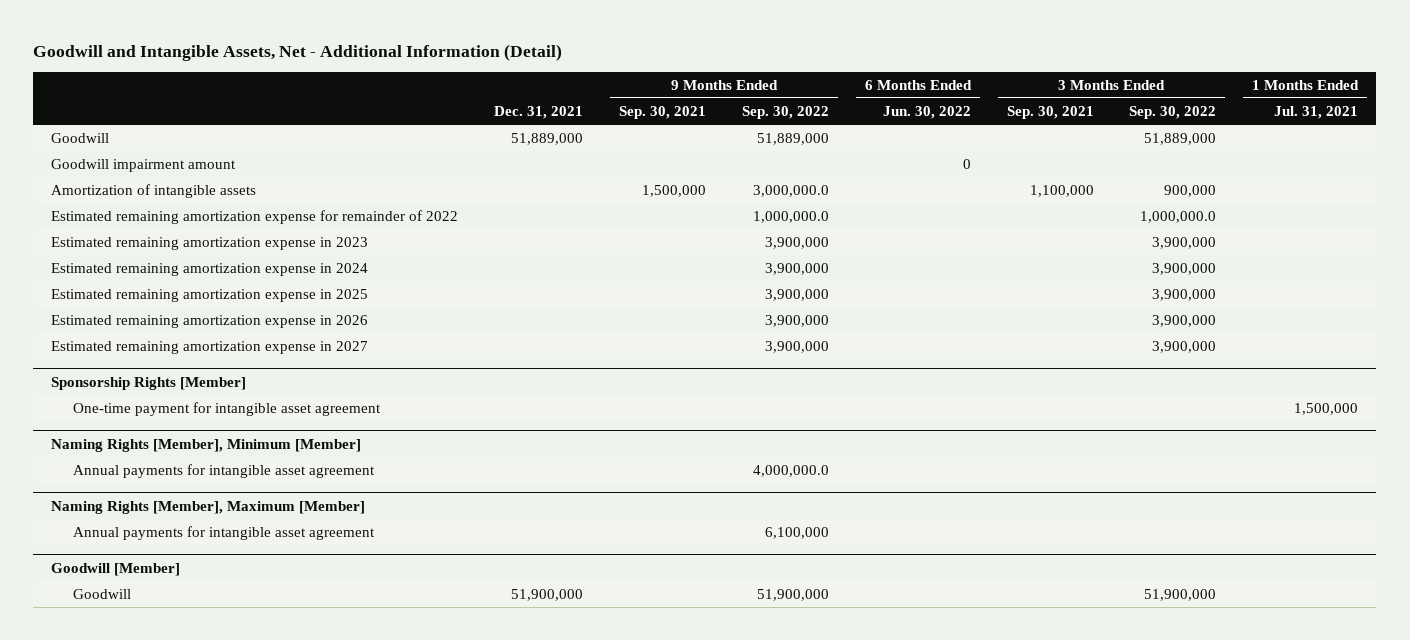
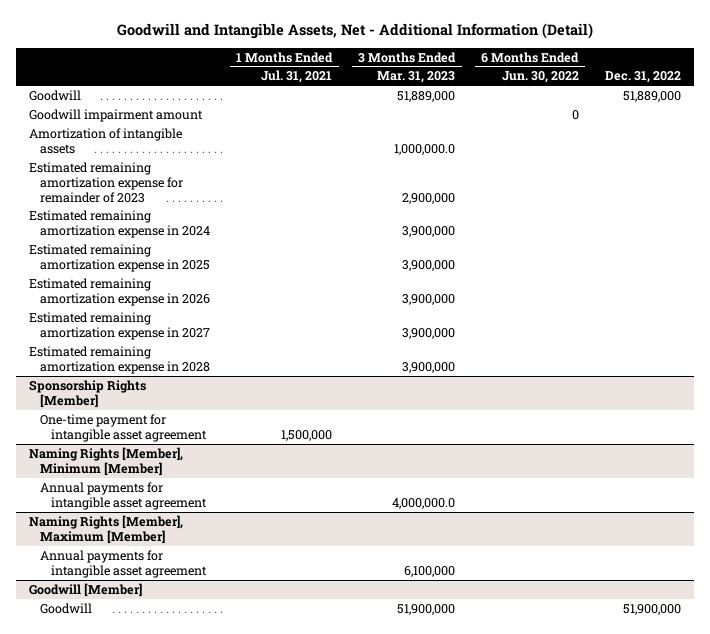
- | Dec. 31, 2021 | 9 Months Ended Sep. 30, 2021 | 9 Months Ended Sep. 30, 2022 | 6 Months Ended Jun. 30, 2022 | 3 Months Ended Sep. 30, 2021 | 3 Months Ended Sep. 30, 2022 | 1 Months Ended Jul. 31, 2021
+ | 1 Months Ended Jul. 31, 2021 | 3 Months Ended Mar. 31, 2023 | 6 Months Ended Jun. 30, 2022 | Dec. 31, 2022
- Estimated remaining amortization expense for remainder of 2022 | | | 1,000,000.0 | | | 1,000,000.0 |
- Estimated remaining amortization expense in 2023 | | | 3,900,000 | | | 3,900,000 |
+ Estimated remaining amortization expense for remainder of 2023 | | 2,900,000 | |
+ Estimated remaining amortization expense in 2028 | | 3,900,000 | |

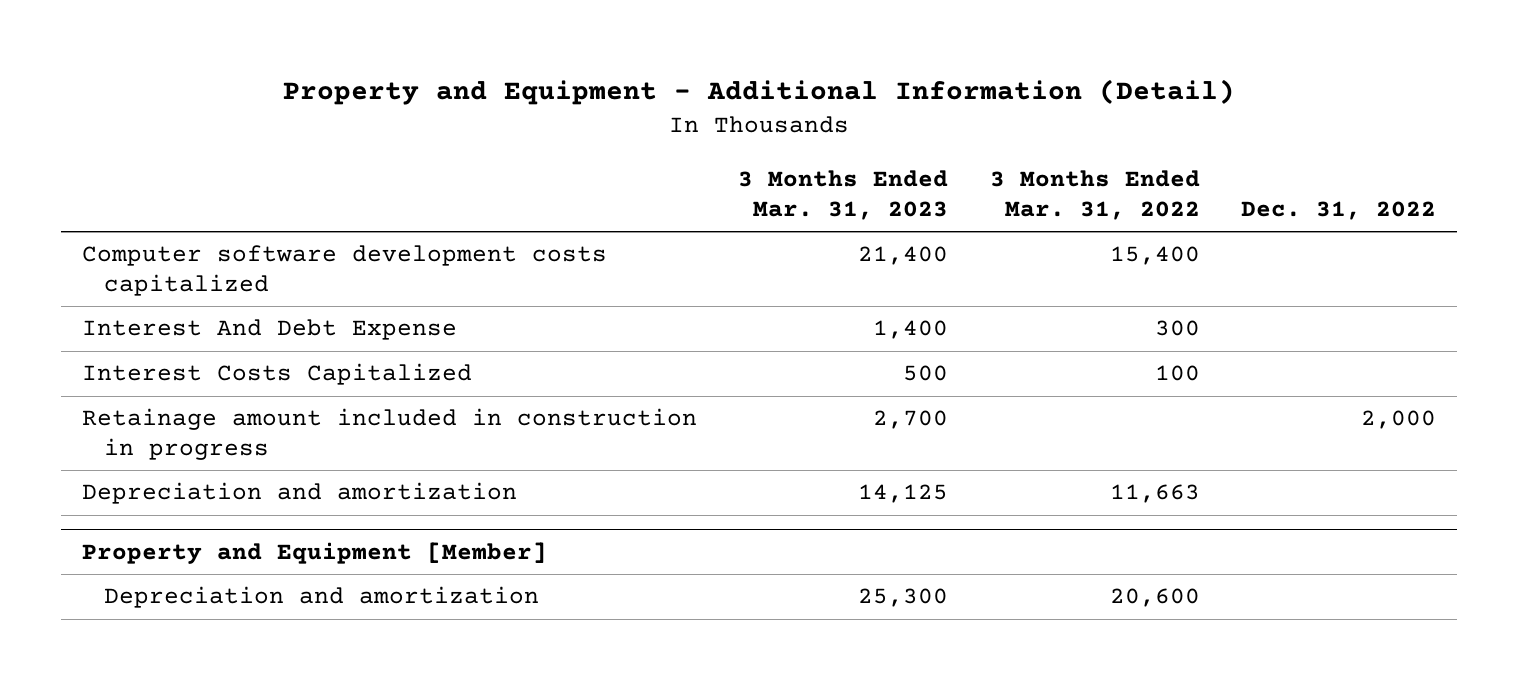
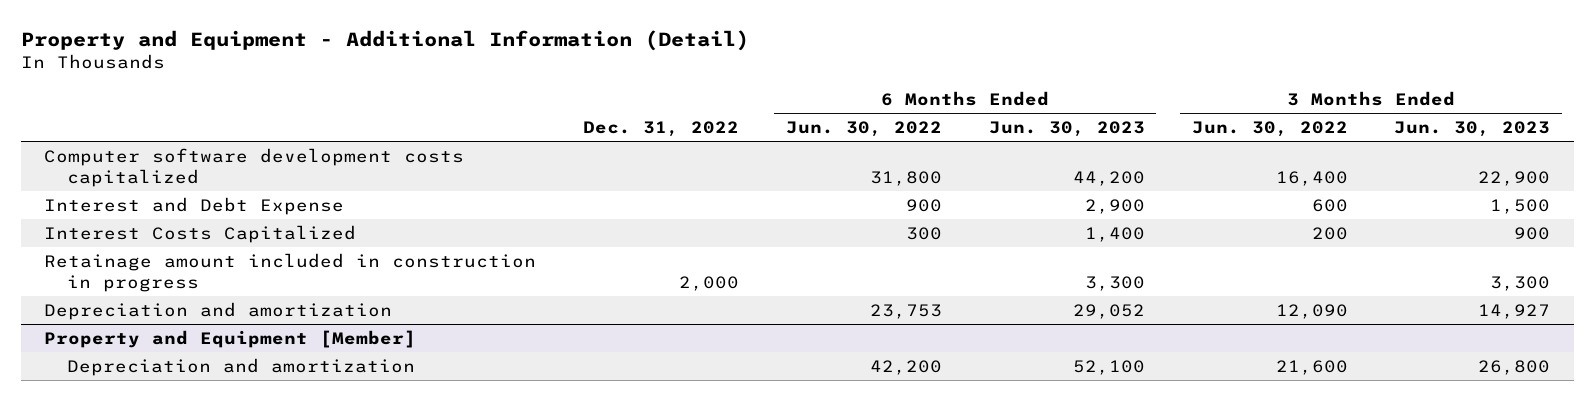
- | 3 Months Ended Mar. 31, 2023 | 3 Months Ended Mar. 31, 2022 | Dec. 31, 2022
+ | Dec. 31, 2022 | 6 Months Ended Jun. 30, 2022 | 6 Months Ended Jun. 30, 2023 | 3 Months Ended Jun. 30, 2022 | 3 Months Ended Jun. 30, 2023
- Interest And Debt Expense | 1,400 | 300 |
+ Interest and Debt Expense | | 900 | 2,900 | 600 | 1,500

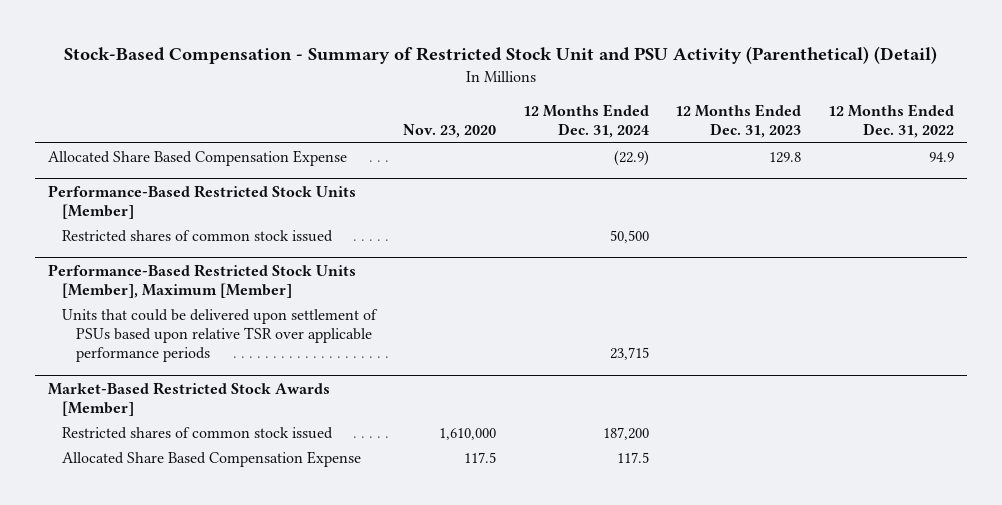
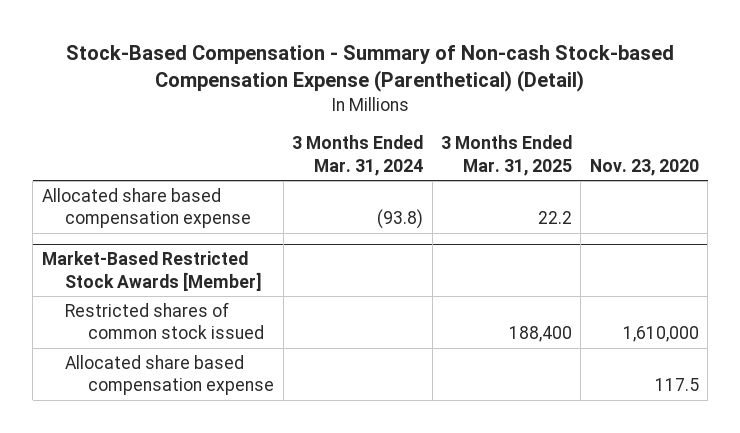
- Stock-Based Compensation - Summary of Restricted Stock Unit and PSU Activity (Parenthetical) (Detail)
+ Stock-Based Compensation - Summary of Non-cash Stock-based Compensation Expense (Parenthetical) (Detail)
- | Nov. 23, 2020 | 12 Months Ended Dec. 31, 2024 | 12 Months Ended Dec. 31, 2023 | 12 Months Ended Dec. 31, 2022
+ | 3 Months Ended Mar. 31, 2024 | 3 Months Ended Mar. 31, 2025 | Nov. 23, 2020
- Allocated Share Based Compensation Expense | | (22.9) | 129.8 | 94.9
- Performance-Based Restricted Stock Units [Member]
- Restricted shares of common stock issued | | 50,500 | |
- Performance-Based Restricted Stock Units [Member], Maximum [Member]
- Units that could be delivered upon settlement of PSUs based upon relative TSR over applicable performance periods | | 23,715 | |
+ Allocated share based compensation expense | (93.8) | 22.2 |
@ Market-Based Restricted Stock Awards [Member]
- Allocated Share Based Compensation Expense | 117.5 | 117.5 | |
+ Allocated share based compensation expense | | | 117.5

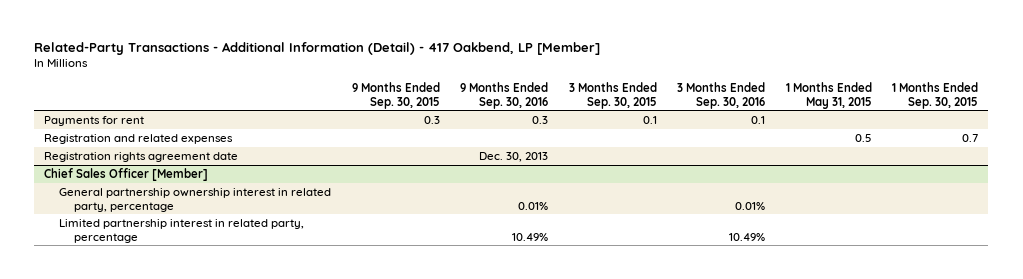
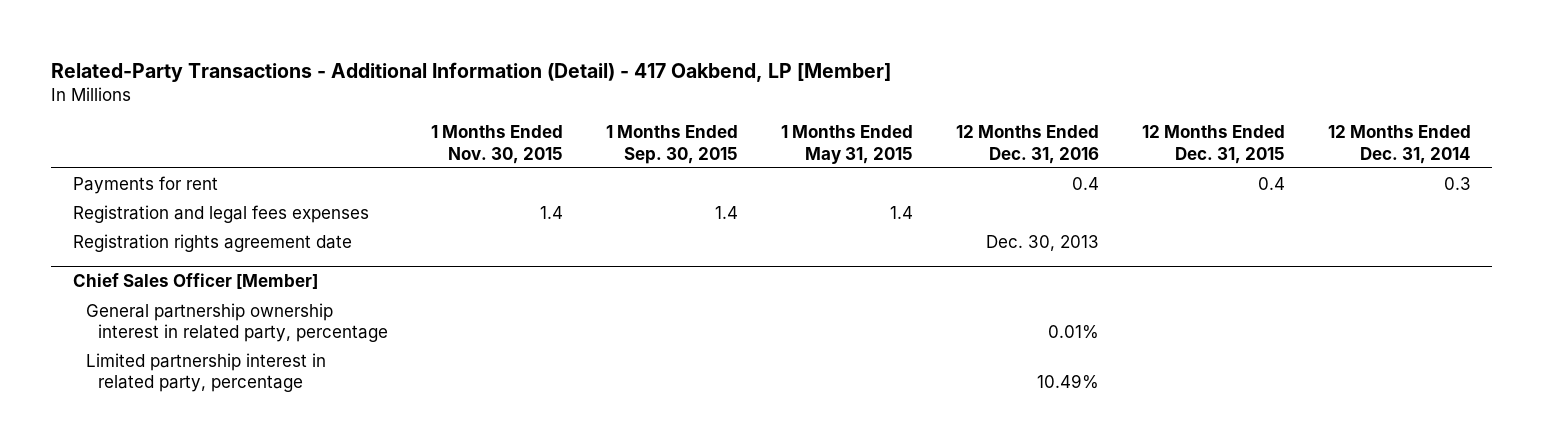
- | 9 Months Ended Sep. 30, 2015 | 9 Months Ended Sep. 30, 2016 | 3 Months Ended Sep. 30, 2015 | 3 Months Ended Sep. 30, 2016 | 1 Months Ended May 31, 2015 | 1 Months Ended Sep. 30, 2015
+ | 1 Months Ended Nov. 30, 2015 | 1 Months Ended Sep. 30, 2015 | 1 Months Ended May 31, 2015 | 12 Months Ended Dec. 31, 2016 | 12 Months Ended Dec. 31, 2015 | 12 Months Ended Dec. 31, 2014
- Registration and related expenses | | | | | 0.5 | 0.7
+ Registration and legal fees expenses | 1.4 | 1.4 | 1.4 | | |

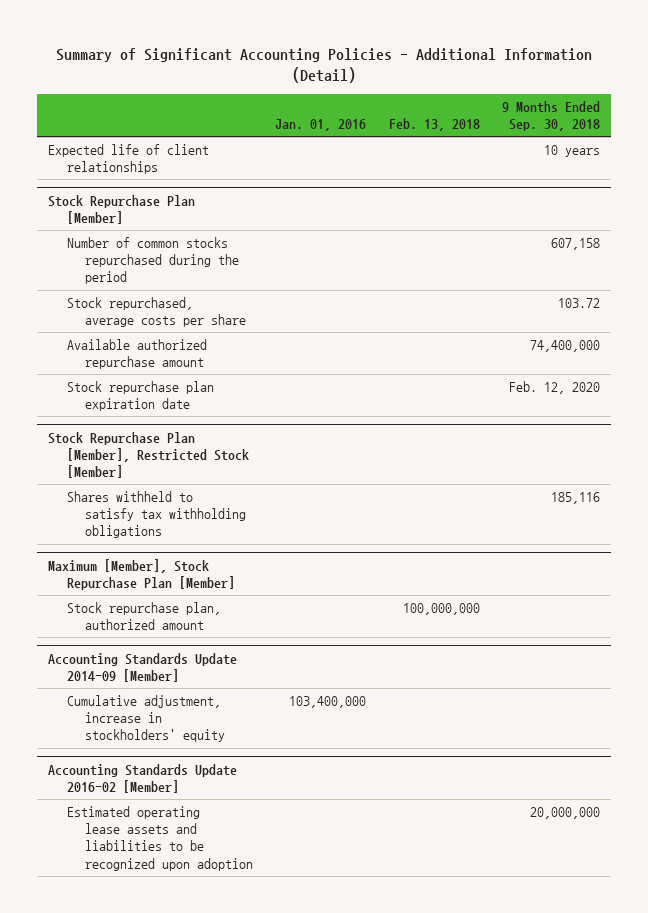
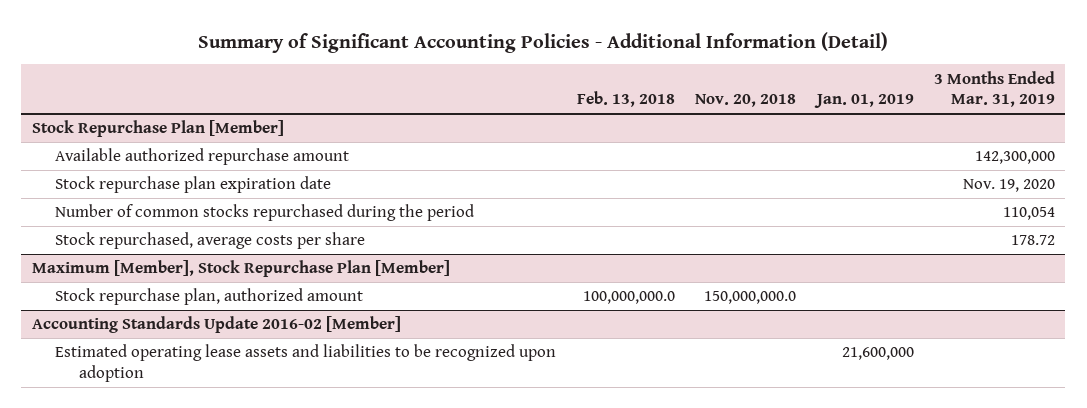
- | Jan. 01, 2016 | Feb. 13, 2018 | 9 Months Ended Sep. 30, 2018
+ | Feb. 13, 2018 | Nov. 20, 2018 | Jan. 01, 2019 | 3 Months Ended Mar. 31, 2019
- Expected life of client relationships | | | 10 years
- Stock Repurchase Plan [Member], Restricted Stock [Member]
- Shares withheld to satisfy tax withholding obligations | | | 185,116
@ Stock Repurchase Plan [Member]
moved down: Number of common stocks repurchased during the period | | | | 110,054
moved down: Stock repurchased, average costs per share | | | | 178.72
@ Maximum [Member], Stock Repurchase Plan [Member]
- Stock repurchase plan, authorized amount | | 100,000,000 |
- Accounting Standards Update 2014-09 [Member]
- Cumulative adjustment, increase in stockholders' equity | 103,400,000 | |
@ Maximum [Member], Stock Repurchase Plan [Member]
+ Stock repurchase plan, authorized amount | 100,000,000.0 | 150,000,000.0 | |

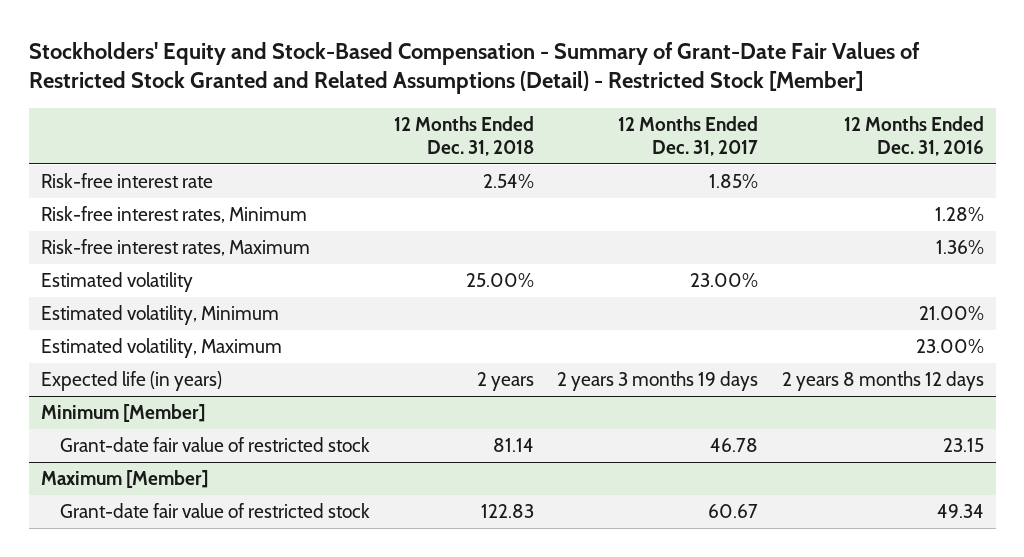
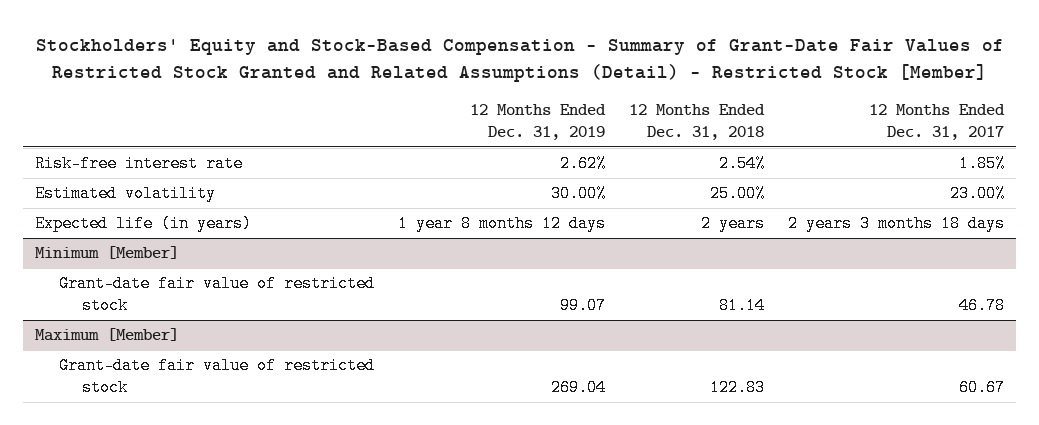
- | 12 Months Ended Dec. 31, 2018 | 12 Months Ended Dec. 31, 2017 | 12 Months Ended Dec. 31, 2016
+ | 12 Months Ended Dec. 31, 2019 | 12 Months Ended Dec. 31, 2018 | 12 Months Ended Dec. 31, 2017
- Risk-free interest rates, Minimum | | | 1.28%
- Risk-free interest rates, Maximum | | | 1.36%
- Estimated volatility, Minimum | | | 21.00%
- Estimated volatility, Maximum | | | 23.00%
- Expected life (in years) | 2 years | 2 years 3 months 19 days | 2 years 8 months 12 days
+ Expected life (in years) | 1 year 8 months 12 days | 2 years | 2 years 3 months 18 days

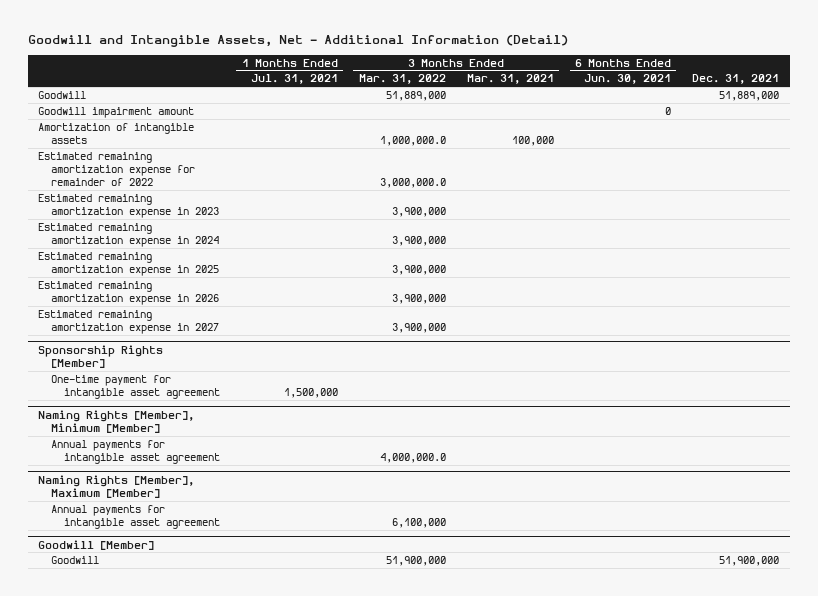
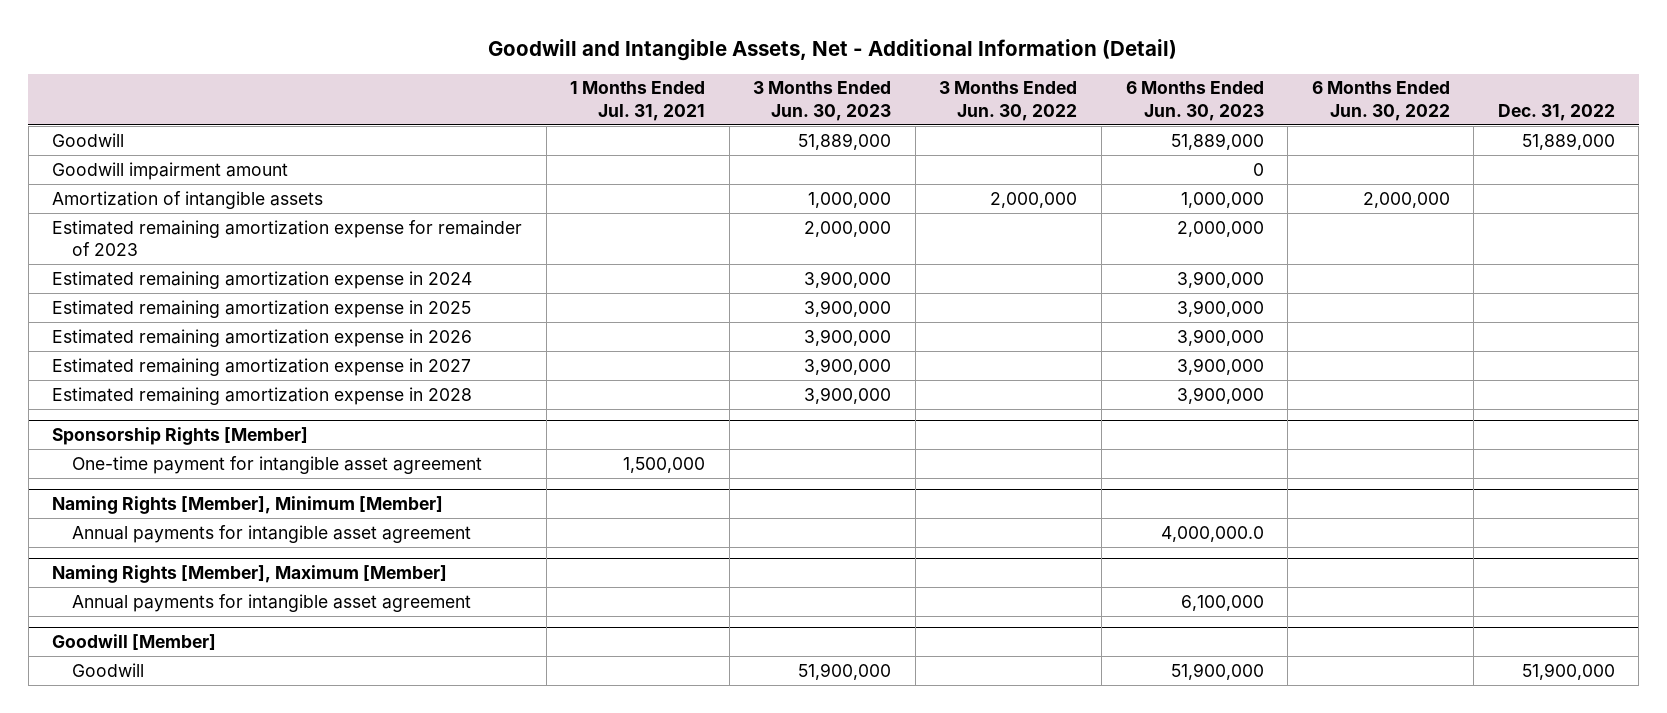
- | 1 Months Ended Jul. 31, 2021 | 3 Months Ended Mar. 31, 2022 | 3 Months Ended Mar. 31, 2021 | 6 Months Ended Jun. 30, 2021 | Dec. 31, 2021
+ | 1 Months Ended Jul. 31, 2021 | 3 Months Ended Jun. 30, 2023 | 3 Months Ended Jun. 30, 2022 | 6 Months Ended Jun. 30, 2023 | 6 Months Ended Jun. 30, 2022 | Dec. 31, 2022
- Estimated remaining amortization expense for remainder of 2022 | | 3,000,000.0 | | |
- Estimated remaining amortization expense in 2023 | | 3,900,000 | | |
+ Estimated remaining amortization expense for remainder of 2023 | | 2,000,000 | | 2,000,000 | |
+ Estimated remaining amortization expense in 2028 | | 3,900,000 | | 3,900,000 | |

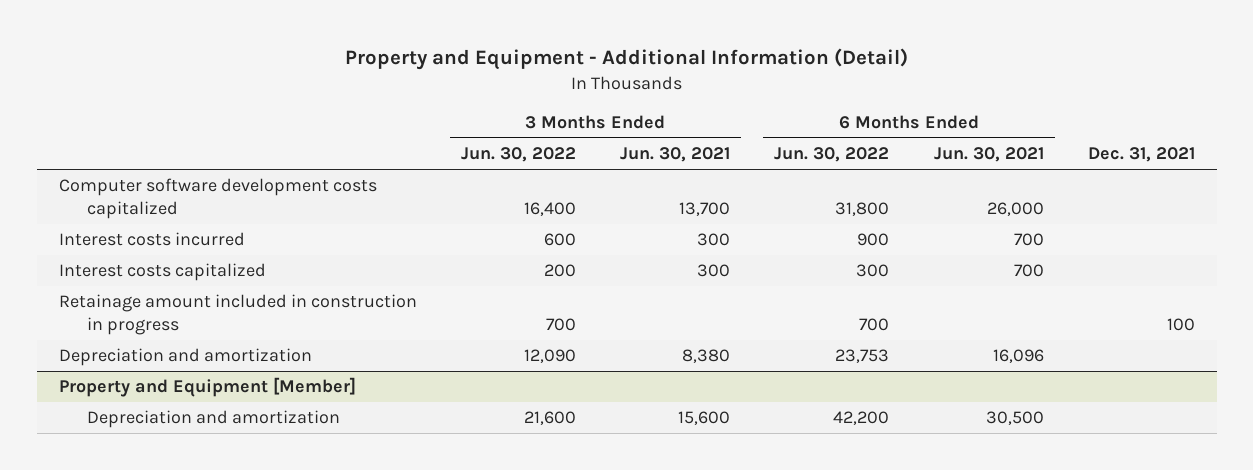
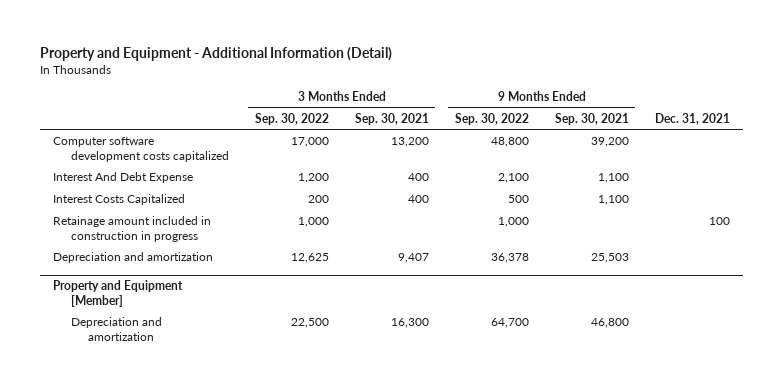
- | 3 Months Ended Jun. 30, 2022 | 3 Months Ended Jun. 30, 2021 | 6 Months Ended Jun. 30, 2022 | 6 Months Ended Jun. 30, 2021 | Dec. 31, 2021
+ | 3 Months Ended Sep. 30, 2022 | 3 Months Ended Sep. 30, 2021 | 9 Months Ended Sep. 30, 2022 | 9 Months Ended Sep. 30, 2021 | Dec. 31, 2021
- Interest costs incurred | 600 | 300 | 900 | 700 |
- Interest costs capitalized | 200 | 300 | 300 | 700 |
+ Interest And Debt Expense | 1,200 | 400 | 2,100 | 1,100 |
+ Interest Costs Capitalized | 200 | 400 | 500 | 1,100 |

